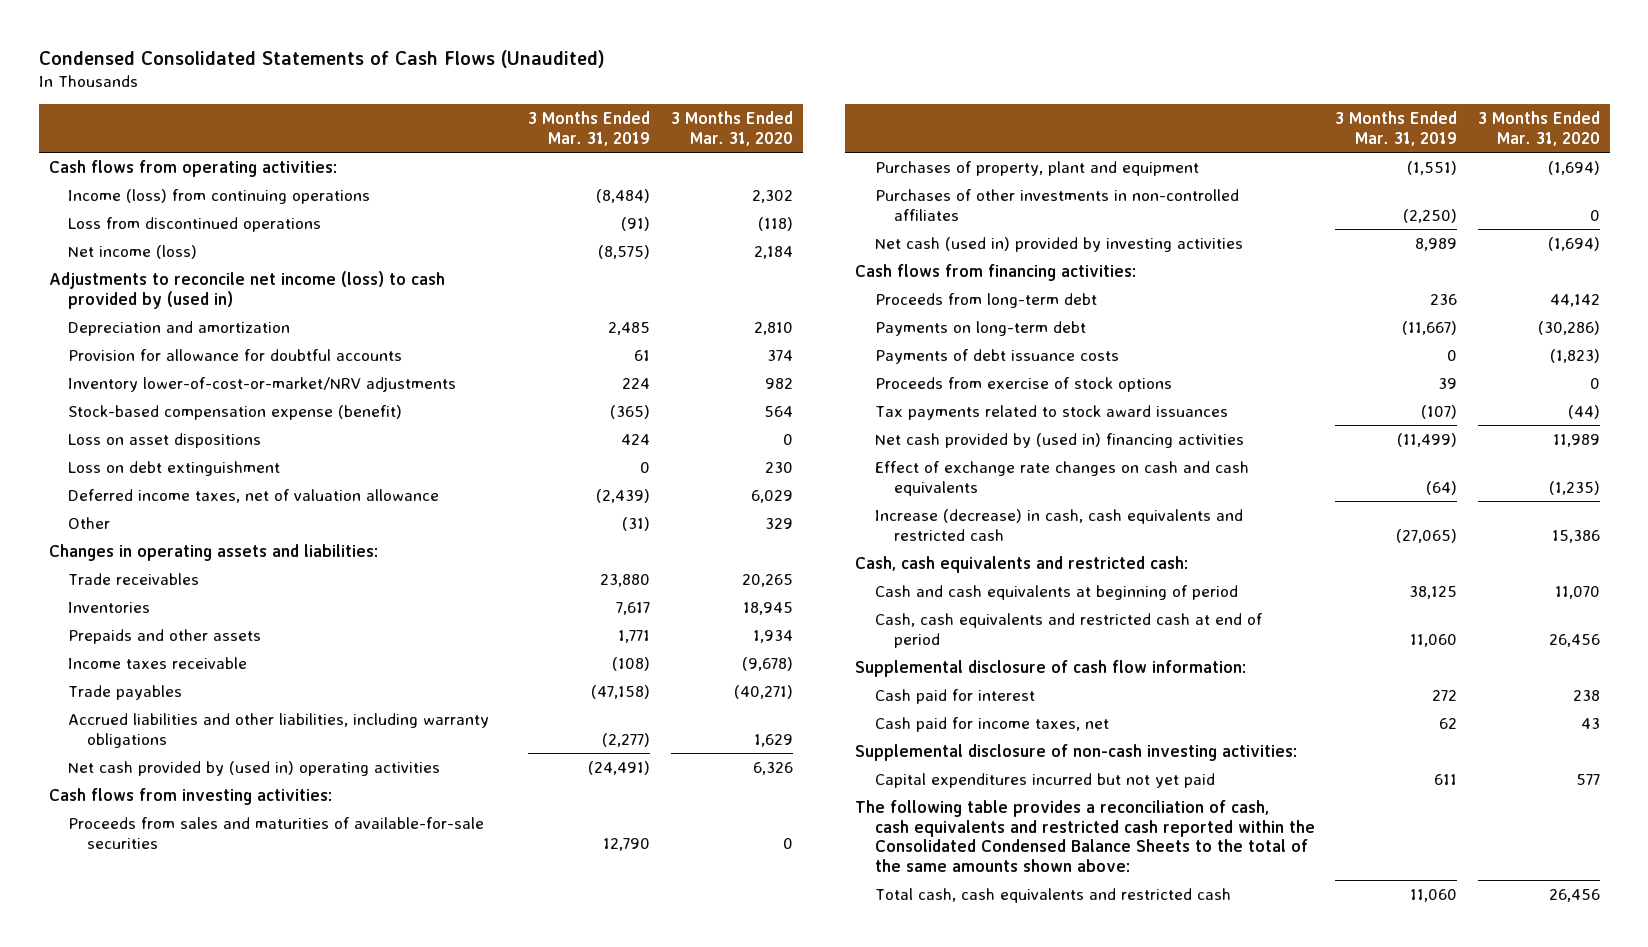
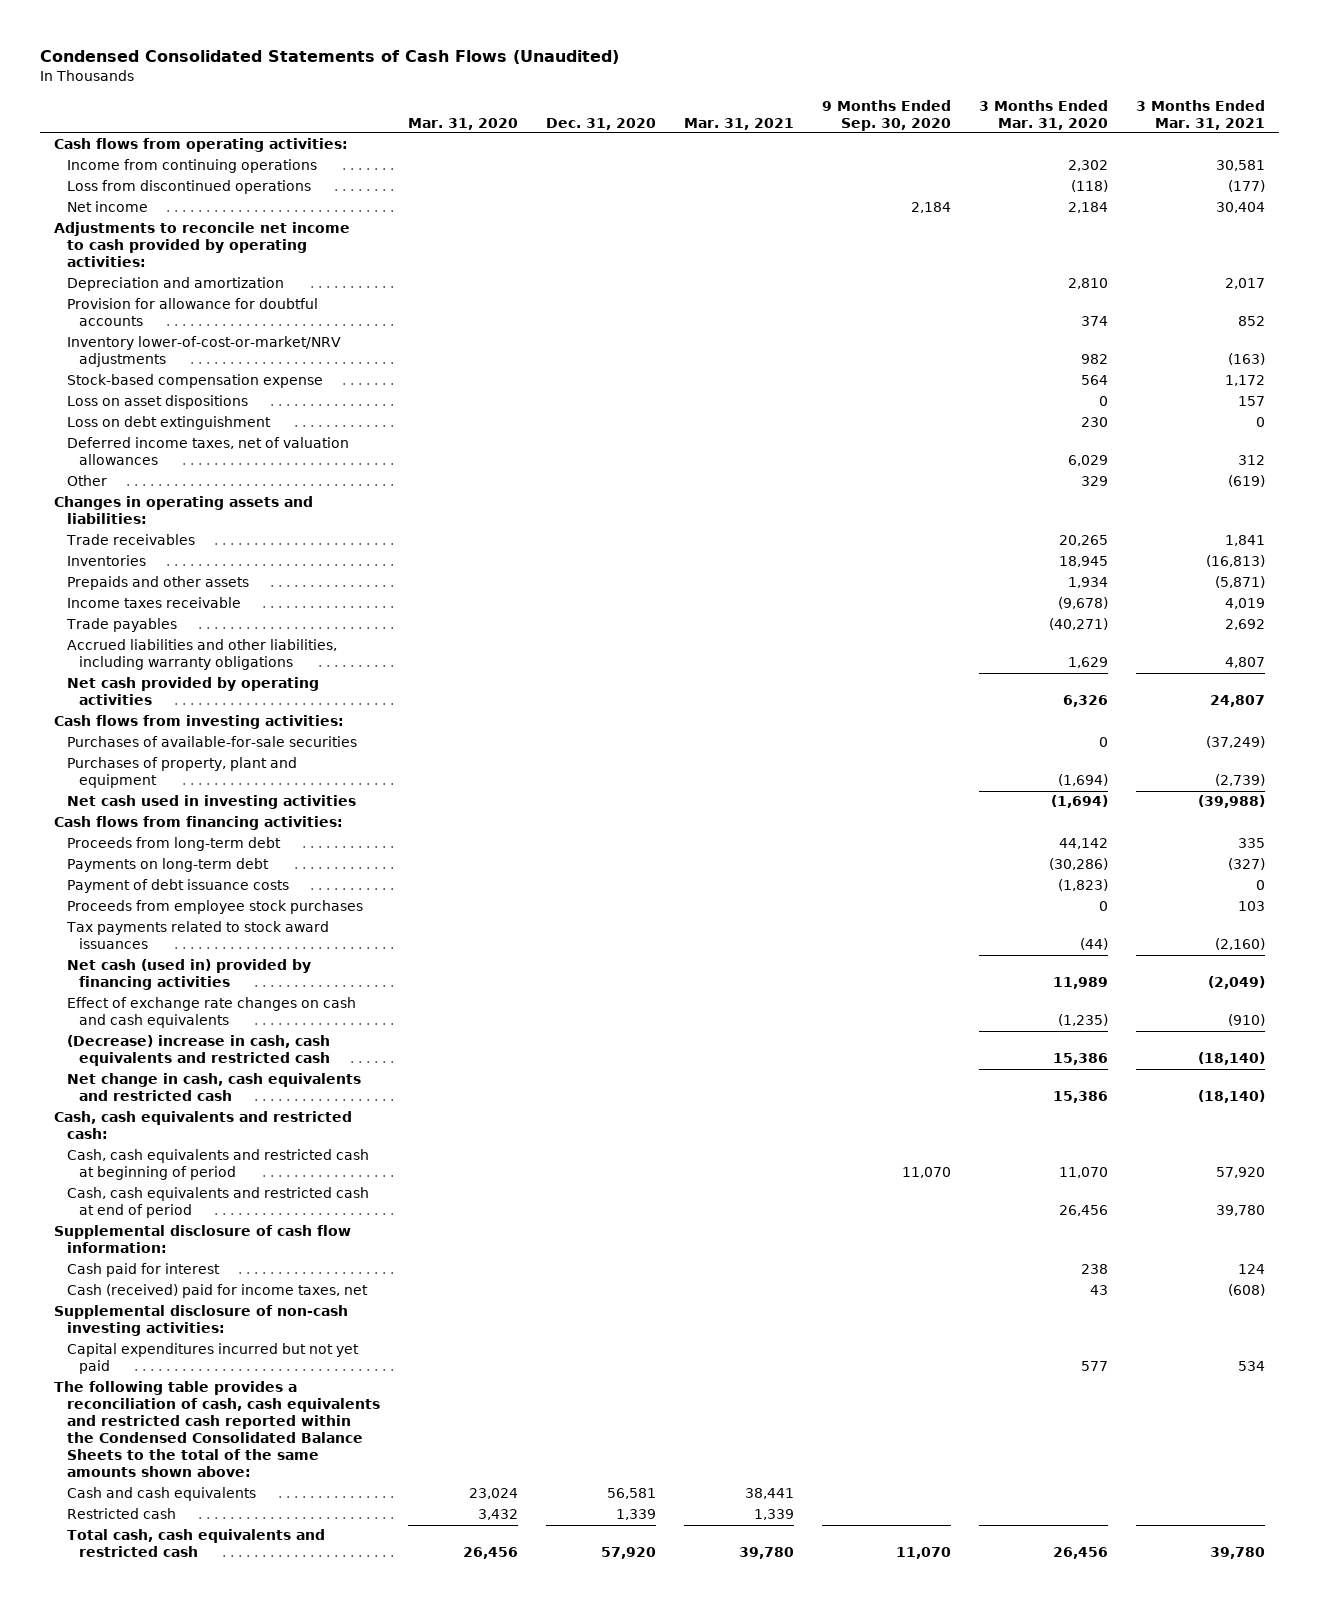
- | 3 Months Ended Mar. 31, 2019 | 3 Months Ended Mar. 31, 2020
+ | Mar. 31, 2020 | Dec. 31, 2020 | Mar. 31, 2021 | 9 Months Ended Sep. 30, 2020 | 3 Months Ended Mar. 31, 2020 | 3 Months Ended Mar. 31, 2021
- Income (loss) from continuing operations | (8,484) | 2,302
+ Income from continuing operations | | | | | 2,302 | 30,581
- Net income (loss) | (8,575) | 2,184
- Adjustments to reconcile net income (loss) to cash provided by (used in)
+ Net income | | | | 2,184 | 2,184 | 30,404
+ Adjustments to reconcile net income to cash provided by operating activities:
- Stock-based compensation expense (benefit) | (365) | 564
+ Stock-based compensation expense | | | | | 564 | 1,172
- Deferred income taxes, net of valuation allowance | (2,439) | 6,029
+ Deferred income taxes, net of valuation allowances | | | | | 6,029 | 312
- Net cash provided by (used in) operating activities | (24,491) | 6,326
+ Net cash provided by operating activities | | | | | 6,326 | 24,807
- Proceeds from sales and maturities of available-for-sale securities | 12,790 | 0
+ Purchases of available-for-sale securities | | | | | 0 | (37,249)
- Purchases of other investments in non-controlled affiliates | (2,250) | 0
- Net cash (used in) provided by investing activities | 8,989 | (1,694)
+ Net cash used in investing activities | | | | | (1,694) | (39,988)
- Payments of debt issuance costs | 0 | (1,823)
- Proceeds from exercise of stock options | 39 | 0
+ Payment of debt issuance costs | | | | | (1,823) | 0
+ Proceeds from employee stock purchases | | | | | 0 | 103
- Net cash provided by (used in) financing activities | (11,499) | 11,989
+ Net cash (used in) provided by financing activities | | | | | 11,989 | (2,049)
- Increase (decrease) in cash, cash equivalents and restricted cash | (27,065) | 15,386
+ (Decrease) increase in cash, cash equivalents and restricted cash | | | | | 15,386 | (18,140)
+ Net change in cash, cash equivalents and restricted cash | | | | | 15,386 | (18,140)
- Cash and cash equivalents at beginning of period | 38,125 | 11,070
+ Cash, cash equivalents and restricted cash at beginning of period | | | | 11,070 | 11,070 | 57,920
- Cash paid for income taxes, net | 62 | 43
+ Cash (received) paid for income taxes, net | | | | | 43 | (608)
- The following table provides a reconciliation of cash, cash equivalents and restricted cash reported within the Consolidated Condensed Balance Sheets to the total of the same amounts shown above:
+ The following table provides a reconciliation of cash, cash equivalents and restricted cash reported within the Condensed Consolidated Balance Sheets to the total of the same amounts shown above:
+ Cash and cash equivalents | 23,024 | 56,581 | 38,441 | | |
+ Restricted cash | 3,432 | 1,339 | 1,339 | | |

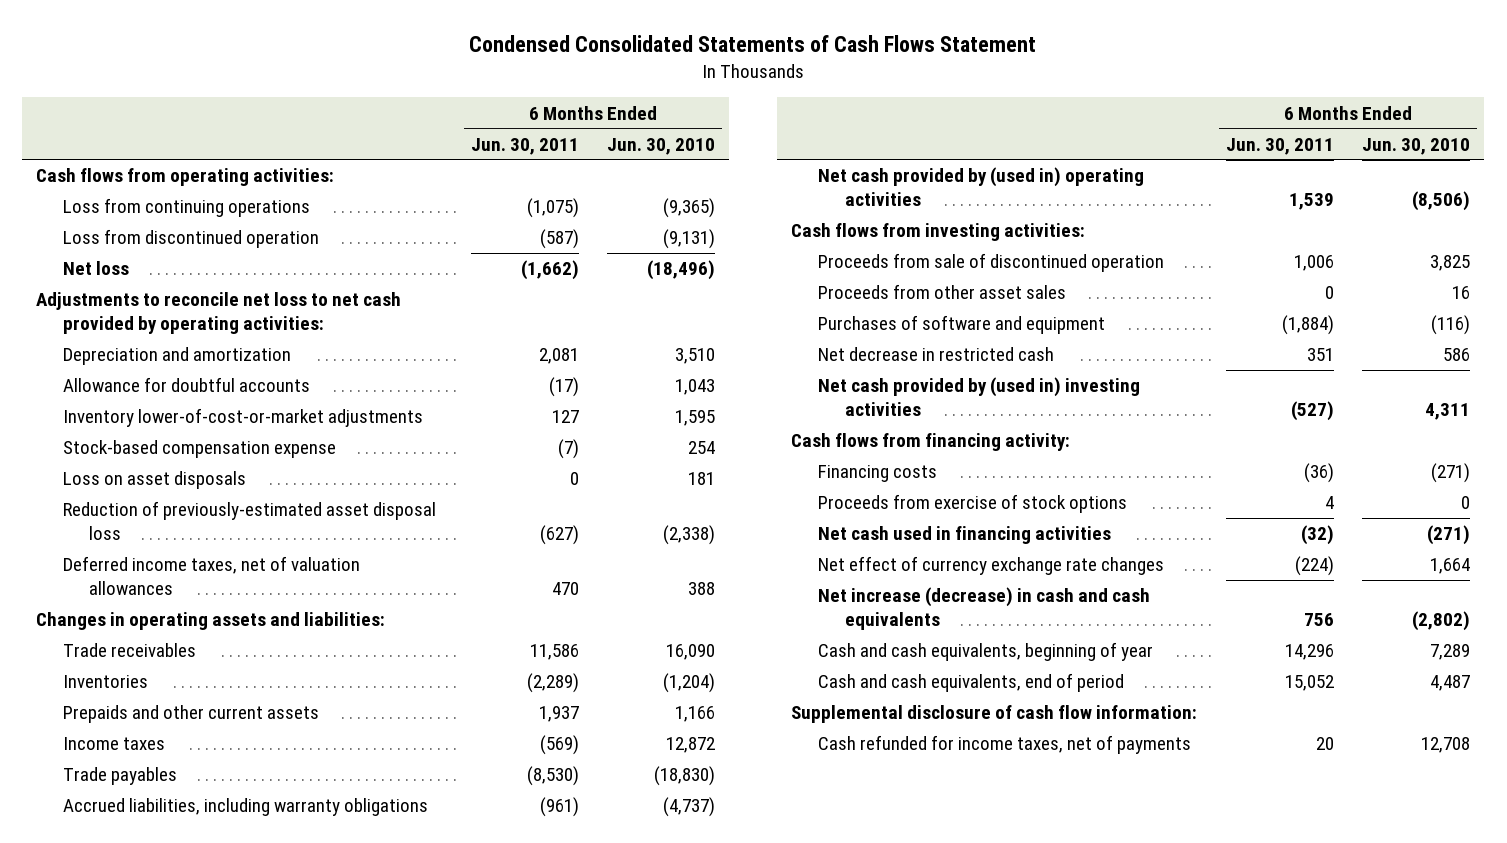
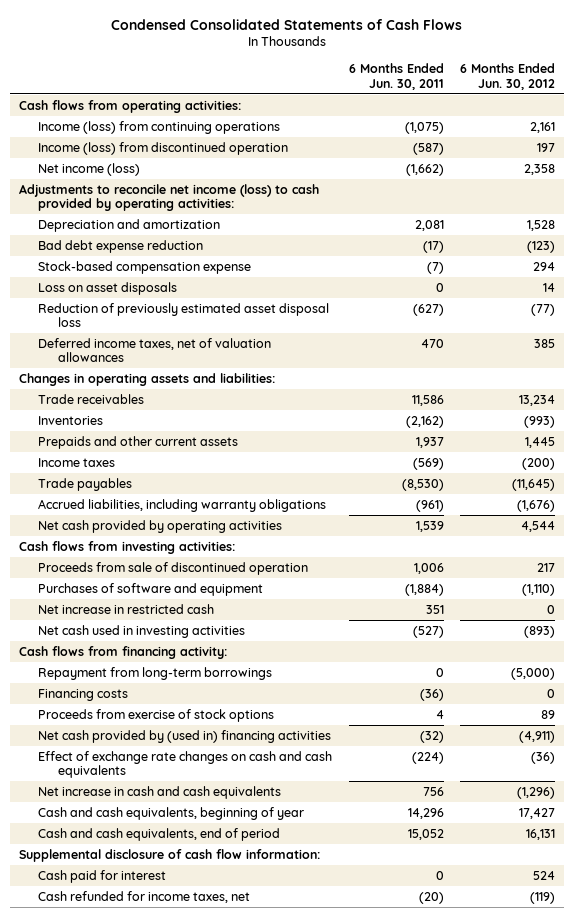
- Condensed Consolidated Statements of Cash Flows Statement
+ Condensed Consolidated Statements of Cash Flows
- | 6 Months Ended Jun. 30, 2011 | 6 Months Ended Jun. 30, 2010
+ | 6 Months Ended Jun. 30, 2011 | 6 Months Ended Jun. 30, 2012
- Loss from continuing operations | (1,075) | (9,365)
- Loss from discontinued operation | (587) | (9,131)
- Net loss | (1,662) | (18,496)
- Adjustments to reconcile net loss to net cash provided by operating activities:
+ Income (loss) from continuing operations | (1,075) | 2,161
+ Income (loss) from discontinued operation | (587) | 197
+ Net income (loss) | (1,662) | 2,358
+ Adjustments to reconcile net income (loss) to cash provided by operating activities:
- Allowance for doubtful accounts | (17) | 1,043
- Inventory lower-of-cost-or-market adjustments | 127 | 1,595
+ Bad debt expense reduction | (17) | (123)
- Reduction of previously-estimated asset disposal loss | (627) | (2,338)
+ Reduction of previously estimated asset disposal loss | (627) | (77)
- Inventories | (2,289) | (1,204)
+ Inventories | (2,162) | (993)
- Net cash provided by (used in) operating activities | 1,539 | (8,506)
+ Net cash provided by operating activities | 1,539 | 4,544
- Proceeds from other asset sales | 0 | 16
- Net decrease in restricted cash | 351 | 586
- Net cash provided by (used in) investing activities | (527) | 4,311
+ Net increase in restricted cash | 351 | 0
+ Net cash used in investing activities | (527) | (893)
+ Repayment from long-term borrowings | 0 | (5,000)
- Net cash used in financing activities | (32) | (271)
- Net effect of currency exchange rate changes | (224) | 1,664
- Net increase (decrease) in cash and cash equivalents | 756 | (2,802)
+ Net cash provided by (used in) financing activities | (32) | (4,911)
+ Effect of exchange rate changes on cash and cash equivalents | (224) | (36)
+ Net increase in cash and cash equivalents | 756 | (1,296)
- Cash refunded for income taxes, net of payments | 20 | 12,708
+ Cash paid for interest | 0 | 524
+ Cash refunded for income taxes, net | (20) | (119)

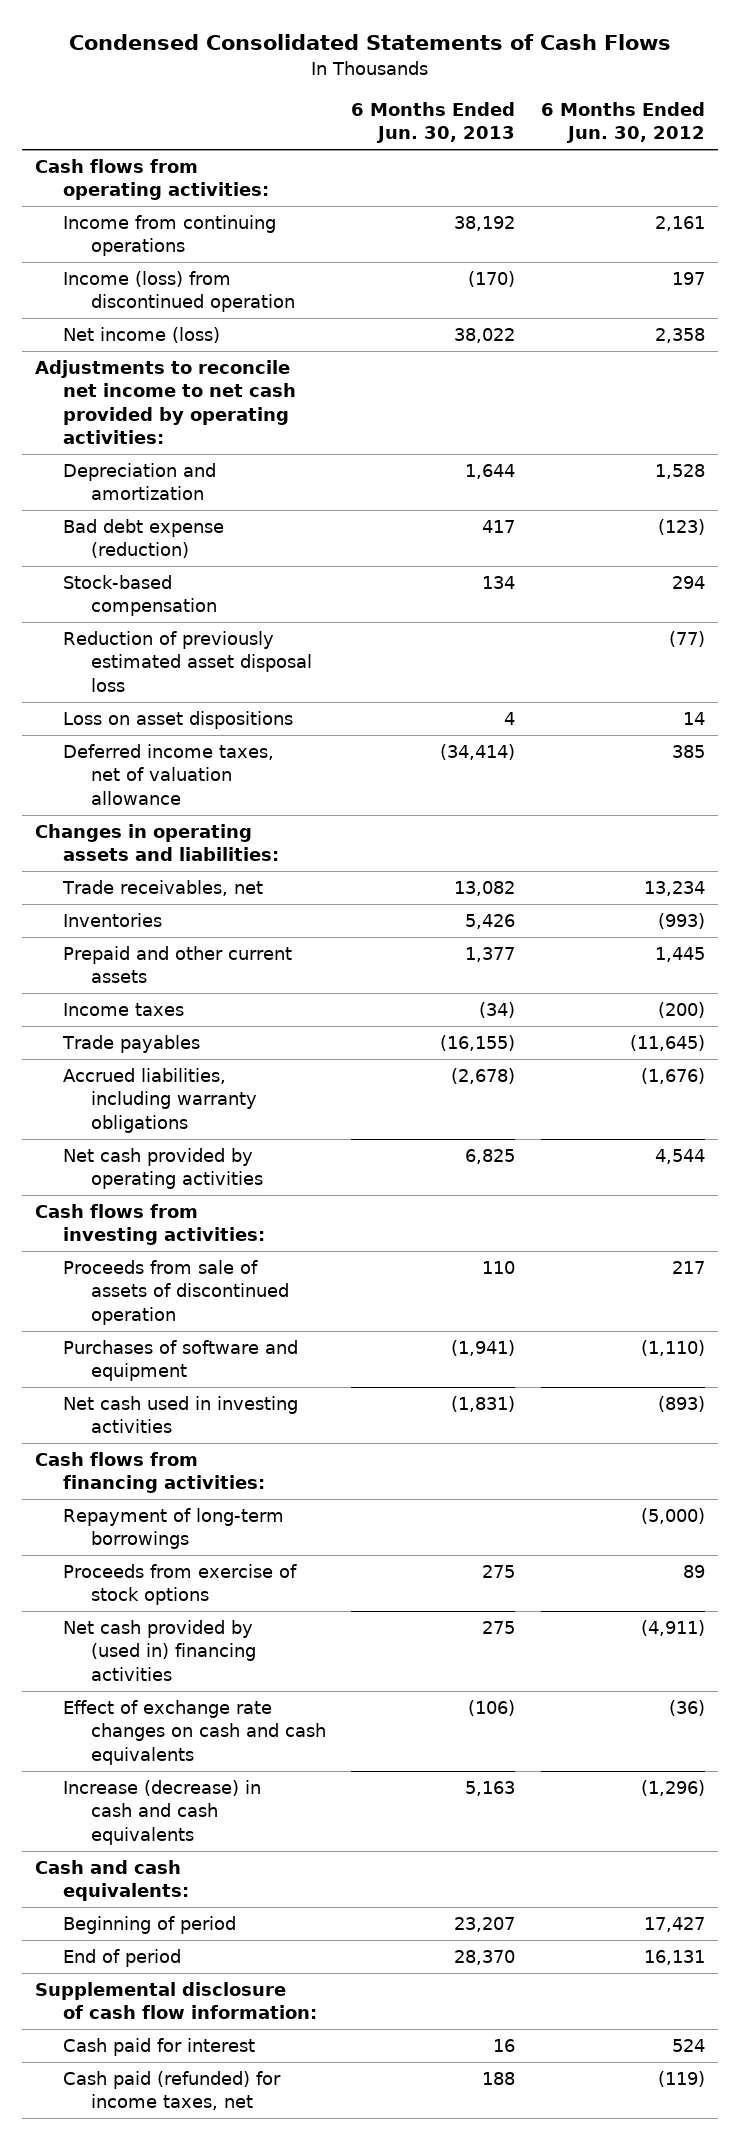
- | 6 Months Ended Jun. 30, 2011 | 6 Months Ended Jun. 30, 2012
+ | 6 Months Ended Jun. 30, 2013 | 6 Months Ended Jun. 30, 2012
- Income (loss) from continuing operations | (1,075) | 2,161
+ Income from continuing operations | 38,192 | 2,161
- Adjustments to reconcile net income (loss) to cash provided by operating activities:
+ Adjustments to reconcile net income to net cash provided by operating activities:
- Bad debt expense reduction | (17) | (123)
- Stock-based compensation expense | (7) | 294
- Loss on asset disposals | 0 | 14
+ Bad debt expense (reduction) | 417 | (123)
+ Stock-based compensation | 134 | 294
- Deferred income taxes, net of valuation allowances | 470 | 385
+ Loss on asset dispositions | 4 | 14
+ Deferred income taxes, net of valuation allowance | (34,414) | 385
- Trade receivables | 11,586 | 13,234
+ Trade receivables, net | 13,082 | 13,234
- Prepaids and other current assets | 1,937 | 1,445
+ Prepaid and other current assets | 1,377 | 1,445
- Proceeds from sale of discontinued operation | 1,006 | 217
+ Proceeds from sale of assets of discontinued operation | 110 | 217
- Net increase in restricted cash | 351 | 0
- Cash flows from financing activity:
- Repayment from long-term borrowings | 0 | (5,000)
- Financing costs | (36) | 0
+ Cash flows from financing activities:
+ Repayment of long-term borrowings | | (5,000)
- Net increase in cash and cash equivalents | 756 | (1,296)
- Cash and cash equivalents, beginning of year | 14,296 | 17,427
- Cash and cash equivalents, end of period | 15,052 | 16,131
+ Increase (decrease) in cash and cash equivalents | 5,163 | (1,296)
+ Cash and cash equivalents:
+ Beginning of period | 23,207 | 17,427
+ End of period | 28,370 | 16,131
- Cash refunded for income taxes, net | (20) | (119)
+ Cash paid (refunded) for income taxes, net | 188 | (119)

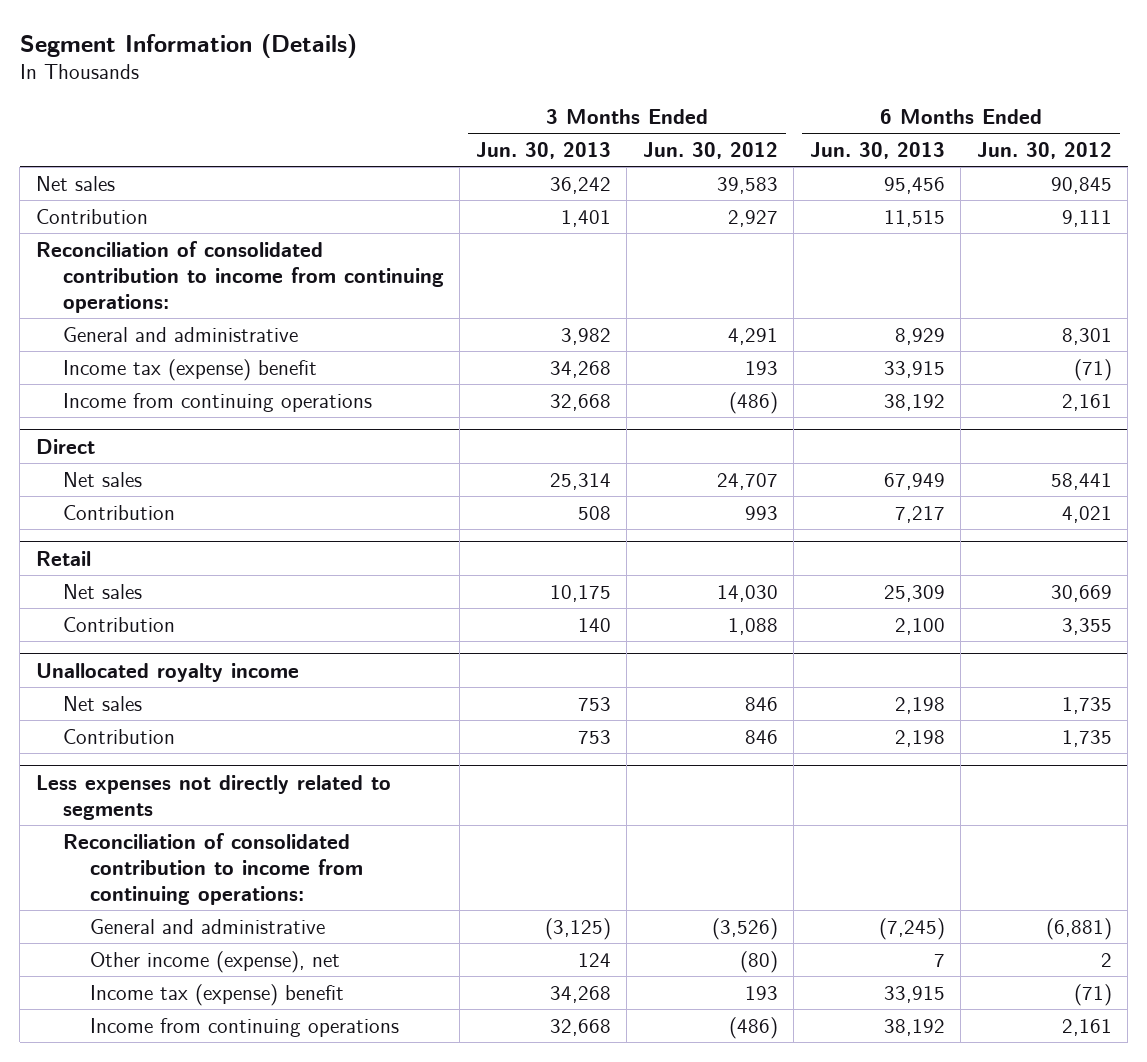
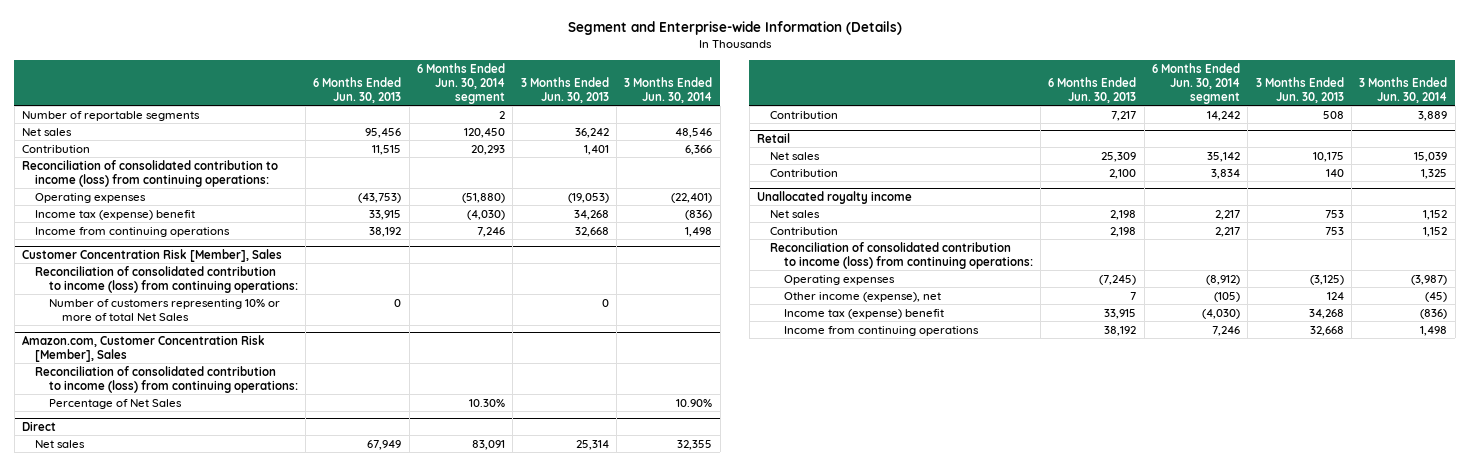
- Segment Information (Details)
+ Segment and Enterprise-wide Information (Details)
- | 3 Months Ended Jun. 30, 2013 | 3 Months Ended Jun. 30, 2012 | 6 Months Ended Jun. 30, 2013 | 6 Months Ended Jun. 30, 2012
+ | 6 Months Ended Jun. 30, 2013 | 6 Months Ended Jun. 30, 2014 segment | 3 Months Ended Jun. 30, 2013 | 3 Months Ended Jun. 30, 2014
+ Number of reportable segments | | 2 | |
- Reconciliation of consolidated contribution to income from continuing operations:
- General and administrative | 3,982 | 4,291 | 8,929 | 8,301
+ Reconciliation of consolidated contribution to income (loss) from continuing operations:
+ Operating expenses | (43,753) | (51,880) | (19,053) | (22,401)
+ Customer Concentration Risk [Member], Sales
+ Reconciliation of consolidated contribution to income (loss) from continuing operations:
+ Number of customers representing 10% or more of total Net Sales | 0 | | 0 |
+ Amazon.com, Customer Concentration Risk [Member], Sales
+ Reconciliation of consolidated contribution to income (loss) from continuing operations:
+ Percentage of Net Sales | | 10.30% | | 10.90%
- Less expenses not directly related to segments
- Reconciliation of consolidated contribution to income from continuing operations:
- General and administrative | (3,125) | (3,526) | (7,245) | (6,881)
@ Unallocated royalty income
+ Reconciliation of consolidated contribution to income (loss) from continuing operations:
+ Operating expenses | (7,245) | (8,912) | (3,125) | (3,987)

